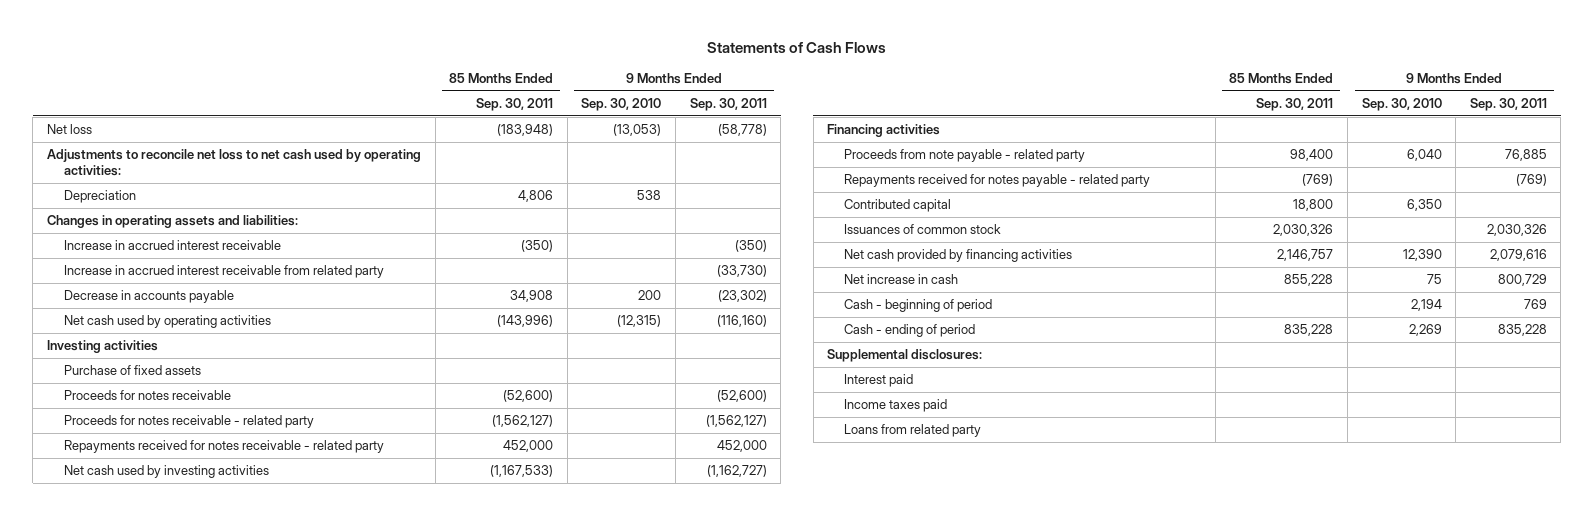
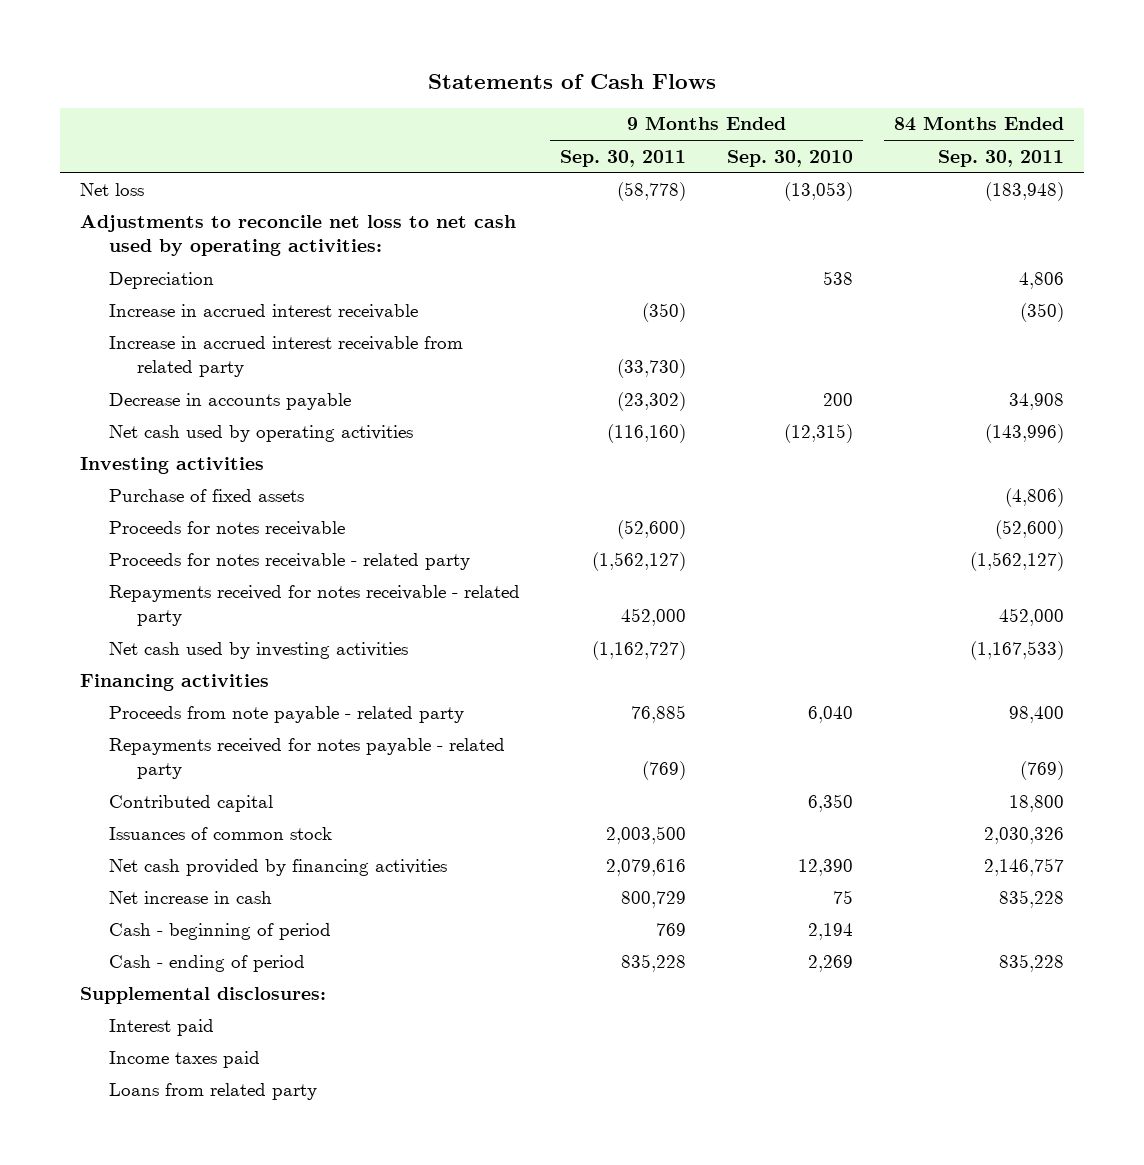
- | 85 Months Ended Sep. 30, 2011 | 9 Months Ended Sep. 30, 2010 | 9 Months Ended Sep. 30, 2011
+ | 9 Months Ended Sep. 30, 2011 | 9 Months Ended Sep. 30, 2010 | 84 Months Ended Sep. 30, 2011
- Changes in operating assets and liabilities:
- Issuances of common stock | 2,030,326 | | 2,030,326
+ Issuances of common stock | 2,003,500 | | 2,030,326

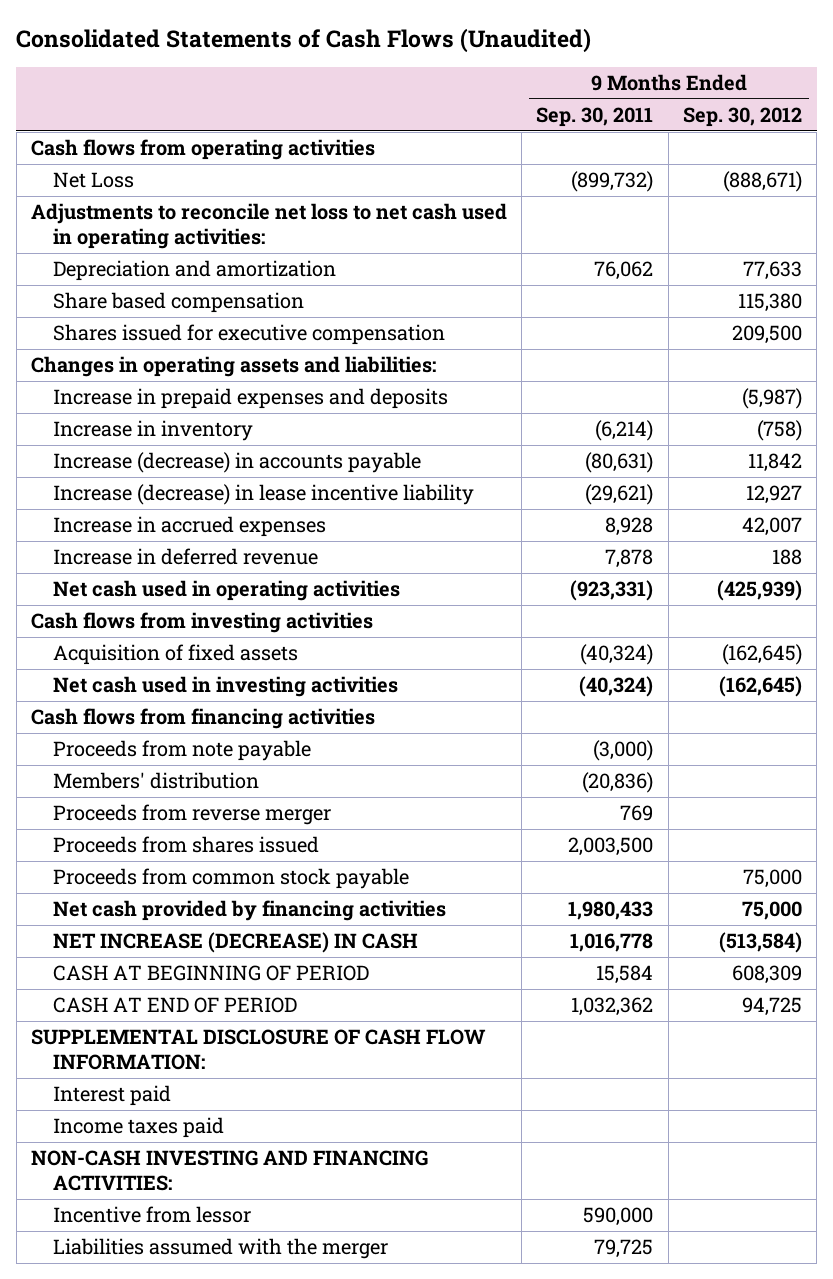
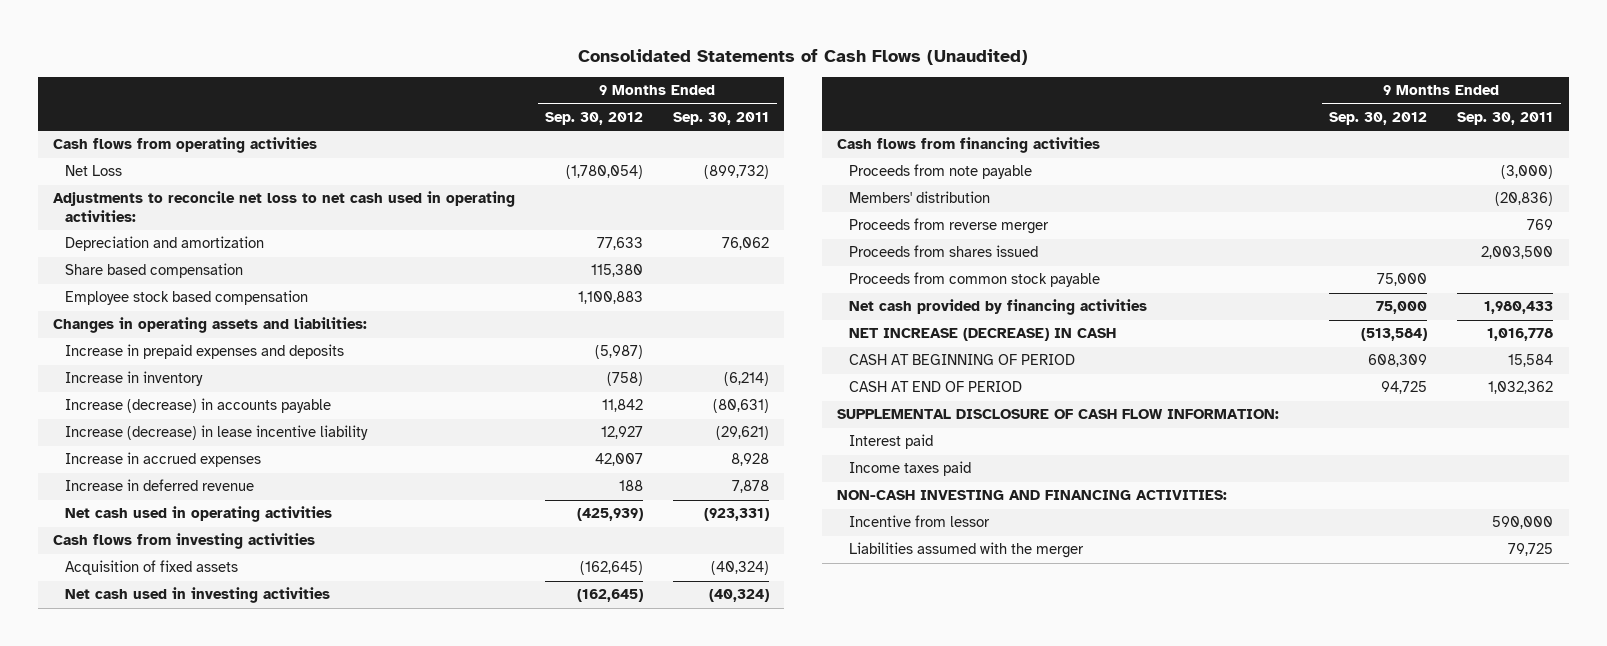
- | 9 Months Ended Sep. 30, 2011 | 9 Months Ended Sep. 30, 2012
+ | 9 Months Ended Sep. 30, 2012 | 9 Months Ended Sep. 30, 2011
- Net Loss | (899,732) | (888,671)
+ Net Loss | (1,780,054) | (899,732)
- Shares issued for executive compensation | | 209,500
+ Employee stock based compensation | 1,100,883 |

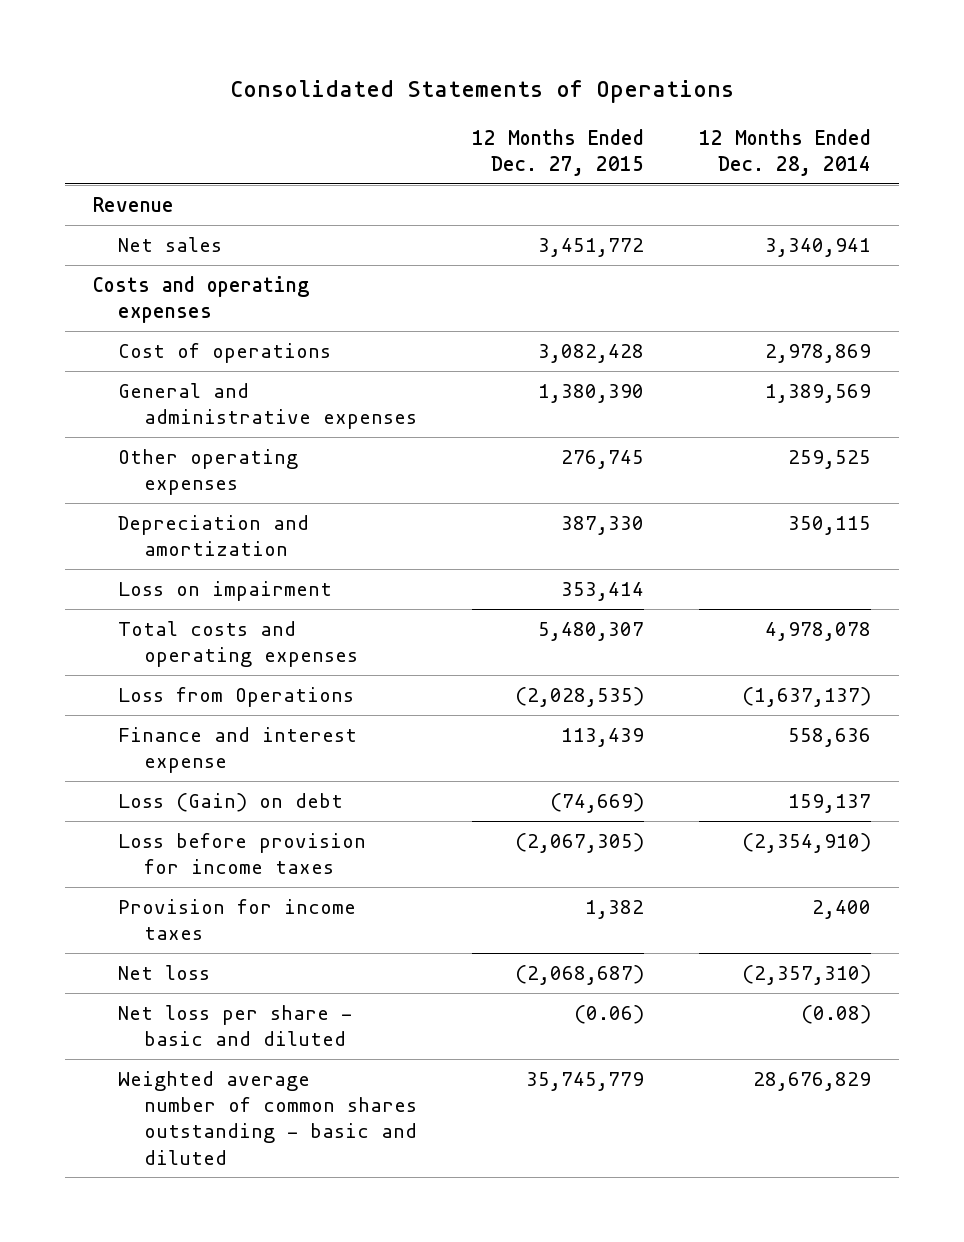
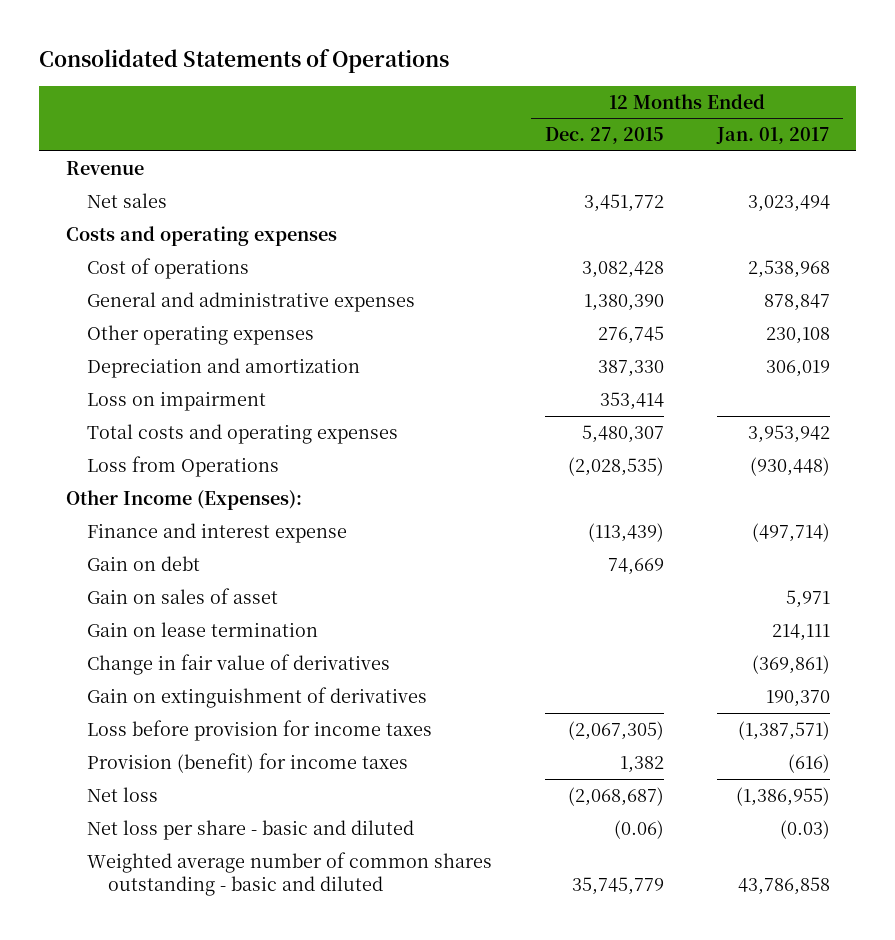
- | 12 Months Ended Dec. 27, 2015 | 12 Months Ended Dec. 28, 2014
+ | 12 Months Ended Dec. 27, 2015 | 12 Months Ended Jan. 01, 2017
- Finance and interest expense | 113,439 | 558,636
- Loss (Gain) on debt | (74,669) | 159,137
+ Other Income (Expenses):
+ Finance and interest expense | (113,439) | (497,714)
+ Gain on debt | 74,669 |
+ Gain on sales of asset | | 5,971
+ Gain on lease termination | | 214,111
+ Change in fair value of derivatives | | (369,861)
+ Gain on extinguishment of derivatives | | 190,370
- Provision for income taxes | 1,382 | 2,400
+ Provision (benefit) for income taxes | 1,382 | (616)

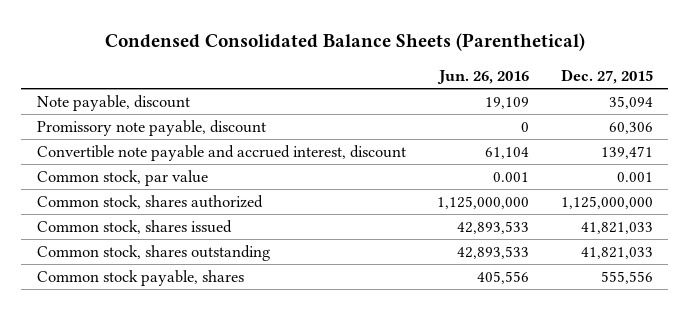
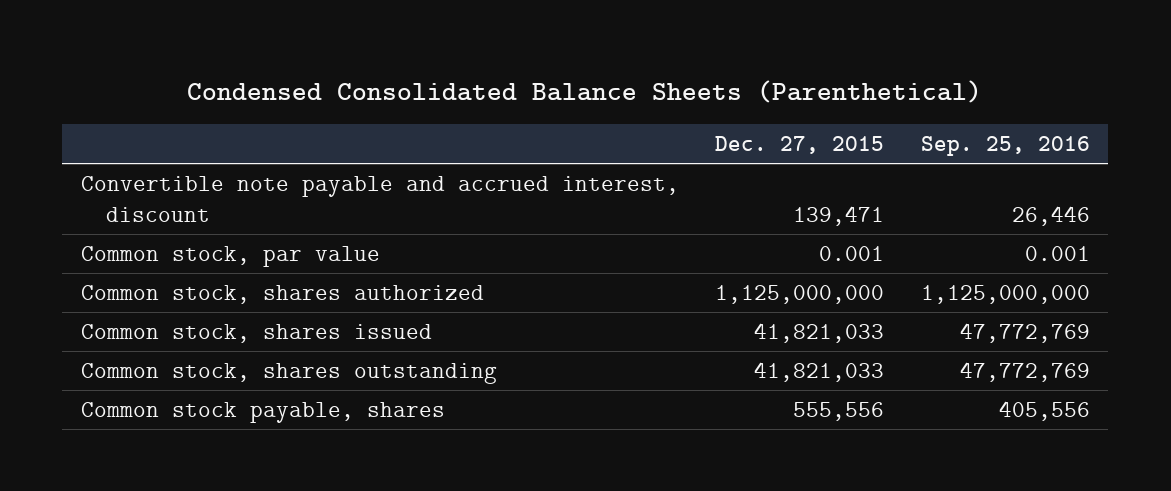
- | Jun. 26, 2016 | Dec. 27, 2015
+ | Dec. 27, 2015 | Sep. 25, 2016
- Note payable, discount | 19,109 | 35,094
- Promissory note payable, discount | 0 | 60,306

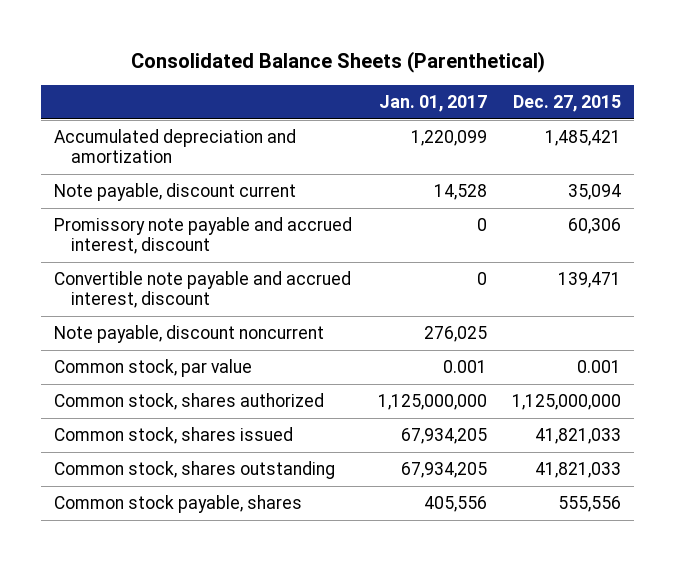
- Condensed Consolidated Balance Sheets (Parenthetical)
+ Consolidated Balance Sheets (Parenthetical)
- | Dec. 27, 2015 | Sep. 25, 2016
+ | Jan. 01, 2017 | Dec. 27, 2015
+ Accumulated depreciation and amortization | 1,220,099 | 1,485,421
+ Note payable, discount current | 14,528 | 35,094
+ Promissory note payable and accrued interest, discount | 0 | 60,306
+ Note payable, discount noncurrent | 276,025 |

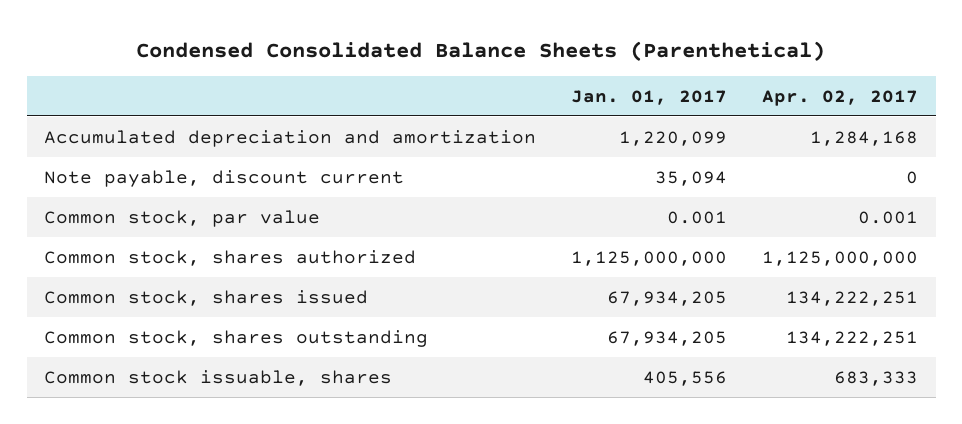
- Consolidated Balance Sheets (Parenthetical)
+ Condensed Consolidated Balance Sheets (Parenthetical)
- | Jan. 01, 2017 | Dec. 27, 2015
+ | Jan. 01, 2017 | Apr. 02, 2017
- Note payable, discount current | 14,528 | 35,094
- Promissory note payable and accrued interest, discount | 0 | 60,306
- Convertible note payable and accrued interest, discount | 0 | 139,471
- Note payable, discount noncurrent | 276,025 |
+ Note payable, discount current | 35,094 | 0
- Common stock payable, shares | 405,556 | 555,556
+ Common stock issuable, shares | 405,556 | 683,333

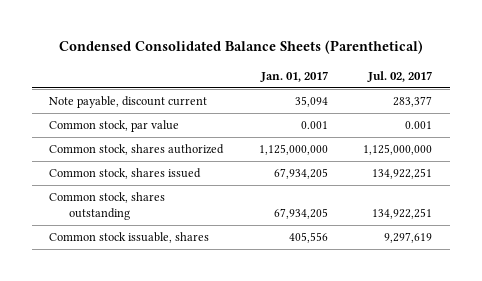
- | Jan. 01, 2017 | Apr. 02, 2017
+ | Jan. 01, 2017 | Jul. 02, 2017
- Accumulated depreciation and amortization | 1,220,099 | 1,284,168

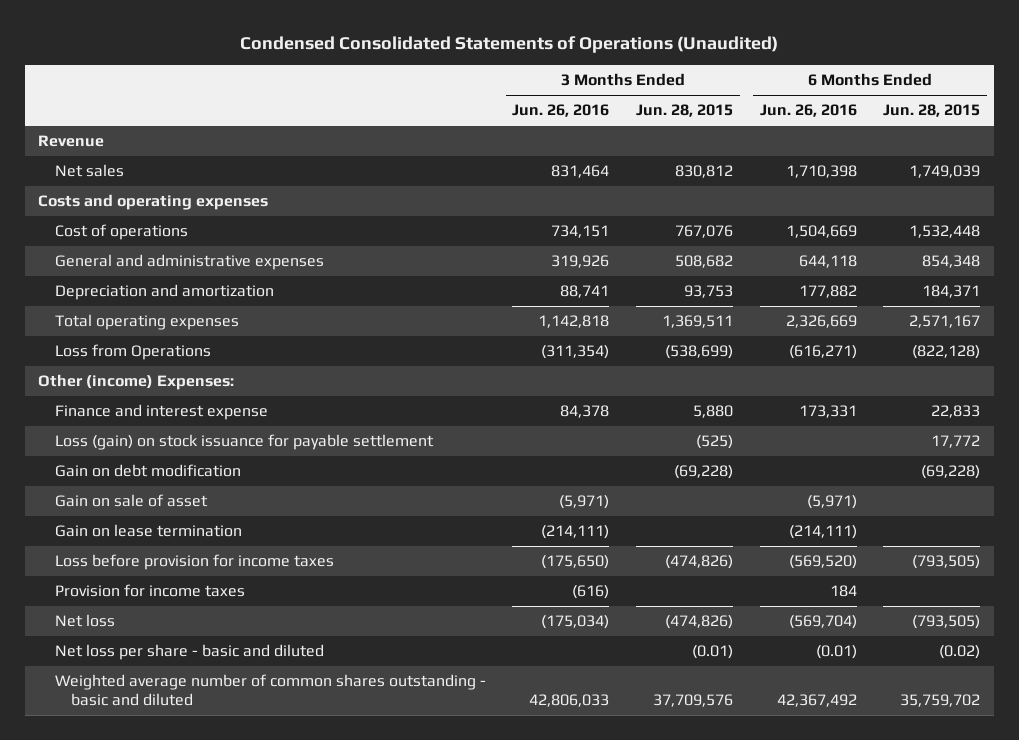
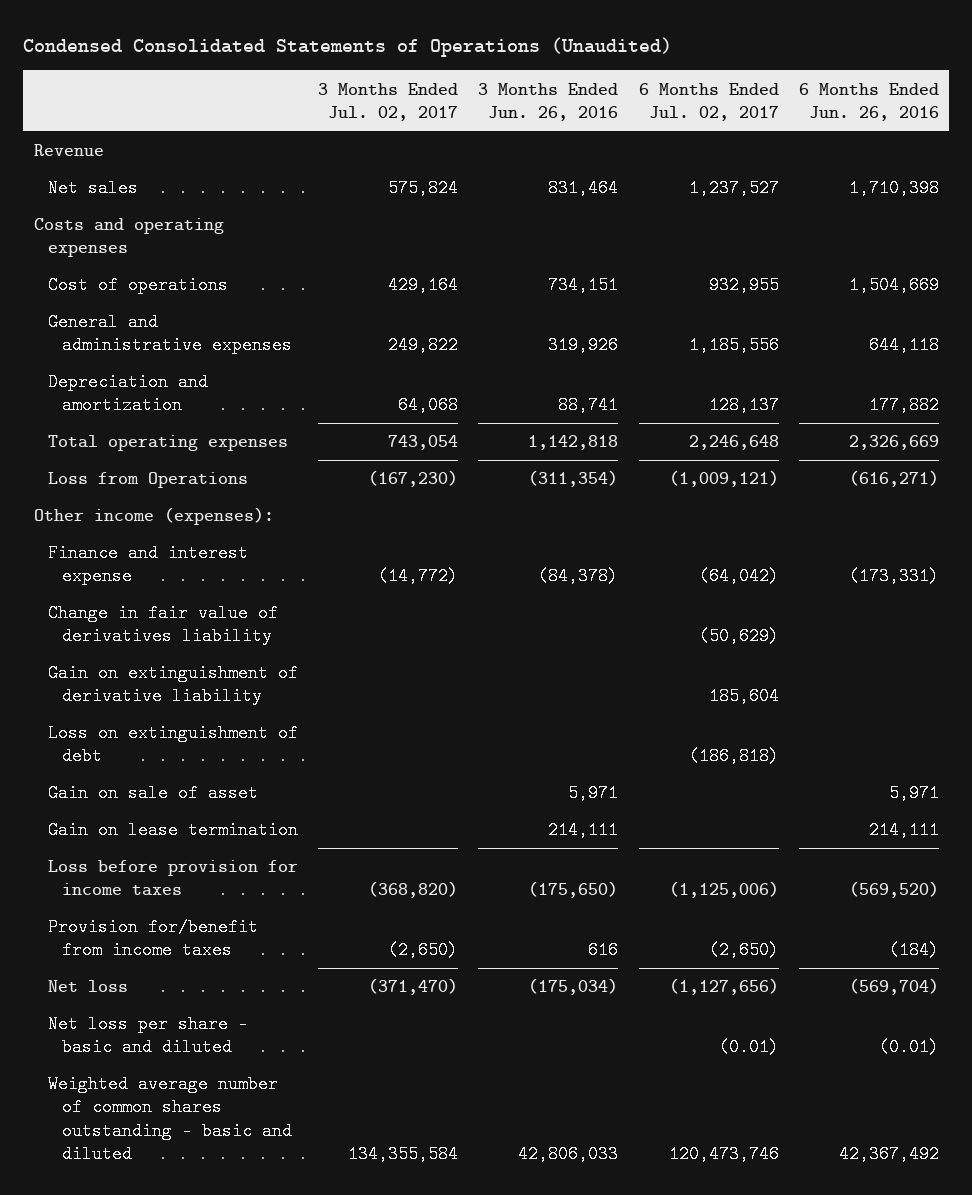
- | 3 Months Ended Jun. 26, 2016 | 3 Months Ended Jun. 28, 2015 | 6 Months Ended Jun. 26, 2016 | 6 Months Ended Jun. 28, 2015
+ | 3 Months Ended Jul. 02, 2017 | 3 Months Ended Jun. 26, 2016 | 6 Months Ended Jul. 02, 2017 | 6 Months Ended Jun. 26, 2016
- Other (income) Expenses:
- Finance and interest expense | 84,378 | 5,880 | 173,331 | 22,833
- Loss (gain) on stock issuance for payable settlement | | (525) | | 17,772
- Gain on debt modification | | (69,228) | | (69,228)
- Gain on sale of asset | (5,971) | | (5,971) |
- Gain on lease termination | (214,111) | | (214,111) |
+ Other income (expenses):
+ Finance and interest expense | (14,772) | (84,378) | (64,042) | (173,331)
+ Change in fair value of derivatives liability | | | (50,629) |
+ Gain on extinguishment of derivative liability | | | 185,604 |
+ Loss on extinguishment of debt | | | (186,818) |
+ Gain on sale of asset | | 5,971 | | 5,971
+ Gain on lease termination | | 214,111 | | 214,111
- Provision for income taxes | (616) | | 184 |
+ Provision for/benefit from income taxes | (2,650) | 616 | (2,650) | (184)

